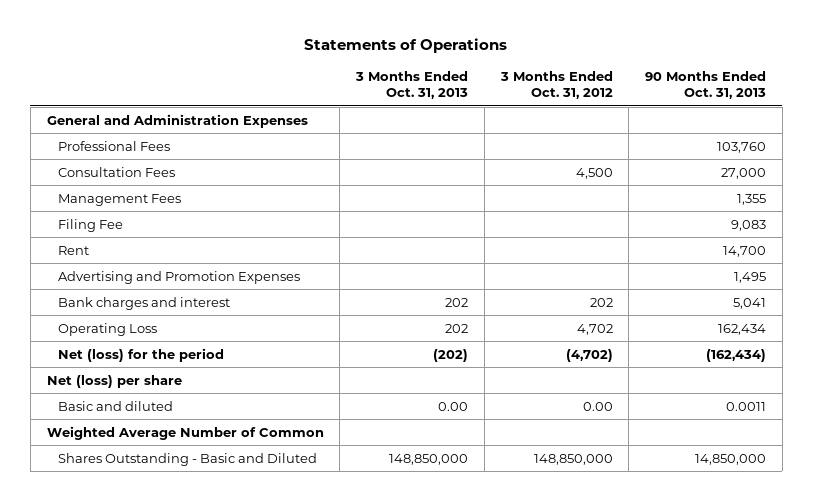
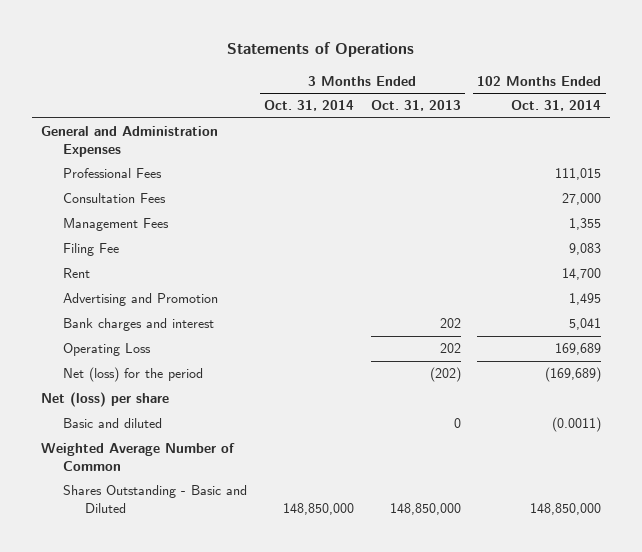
- | 3 Months Ended Oct. 31, 2013 | 3 Months Ended Oct. 31, 2012 | 90 Months Ended Oct. 31, 2013
+ | 3 Months Ended Oct. 31, 2014 | 3 Months Ended Oct. 31, 2013 | 102 Months Ended Oct. 31, 2014
- Advertising and Promotion Expenses | | | 1,495
+ Advertising and Promotion | | | 1,495
- Basic and diluted | 0.00 | 0.00 | 0.0011
+ Basic and diluted | | 0 | (0.0011)

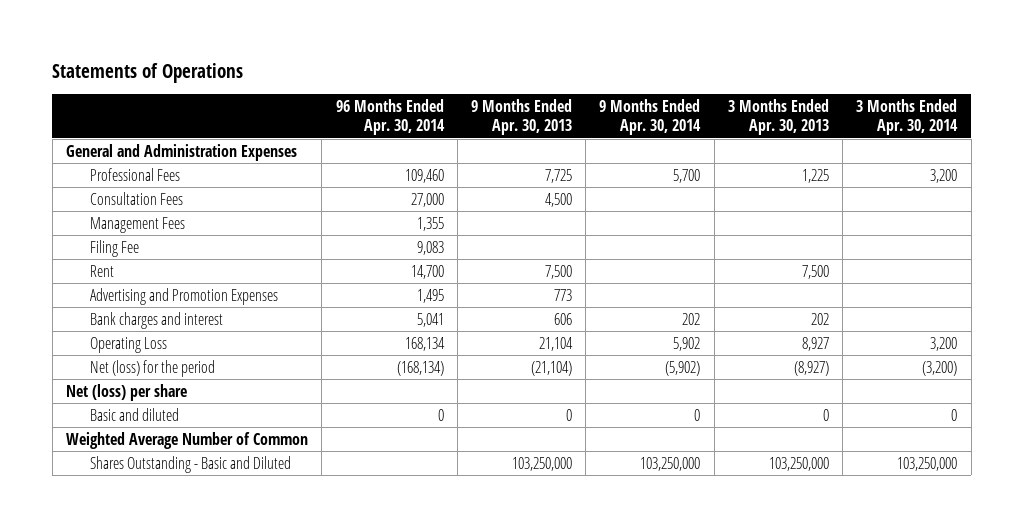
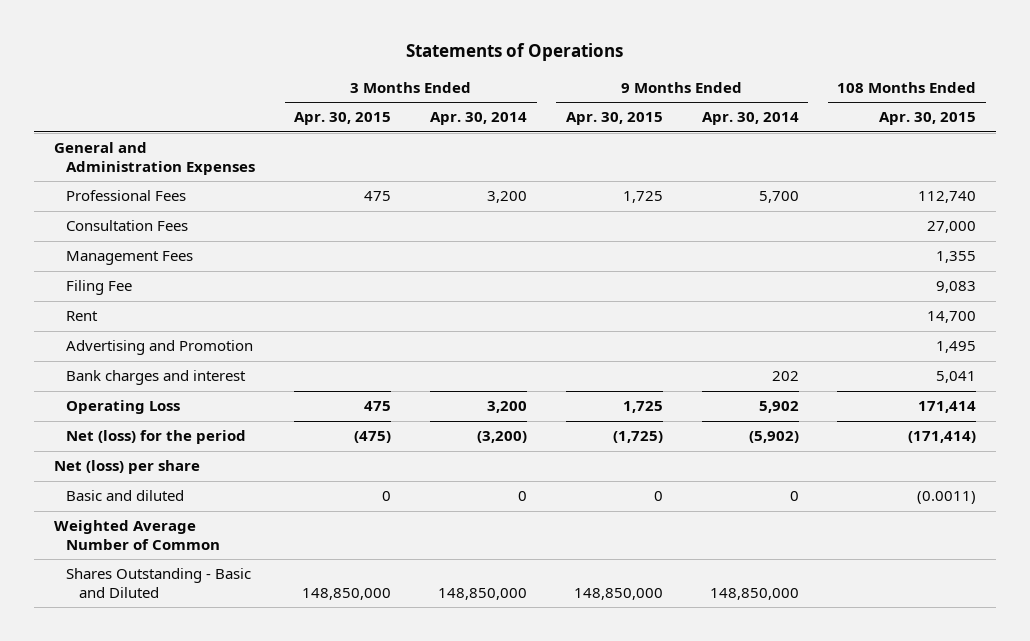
- | 96 Months Ended Apr. 30, 2014 | 9 Months Ended Apr. 30, 2013 | 9 Months Ended Apr. 30, 2014 | 3 Months Ended Apr. 30, 2013 | 3 Months Ended Apr. 30, 2014
+ | 3 Months Ended Apr. 30, 2015 | 3 Months Ended Apr. 30, 2014 | 9 Months Ended Apr. 30, 2015 | 9 Months Ended Apr. 30, 2014 | 108 Months Ended Apr. 30, 2015
- Advertising and Promotion Expenses | 1,495 | 773 | | |
+ Advertising and Promotion | | | | | 1,495
- Shares Outstanding - Basic and Diluted | | 103,250,000 | 103,250,000 | 103,250,000 | 103,250,000
+ Shares Outstanding - Basic and Diluted | 148,850,000 | 148,850,000 | 148,850,000 | 148,850,000 |

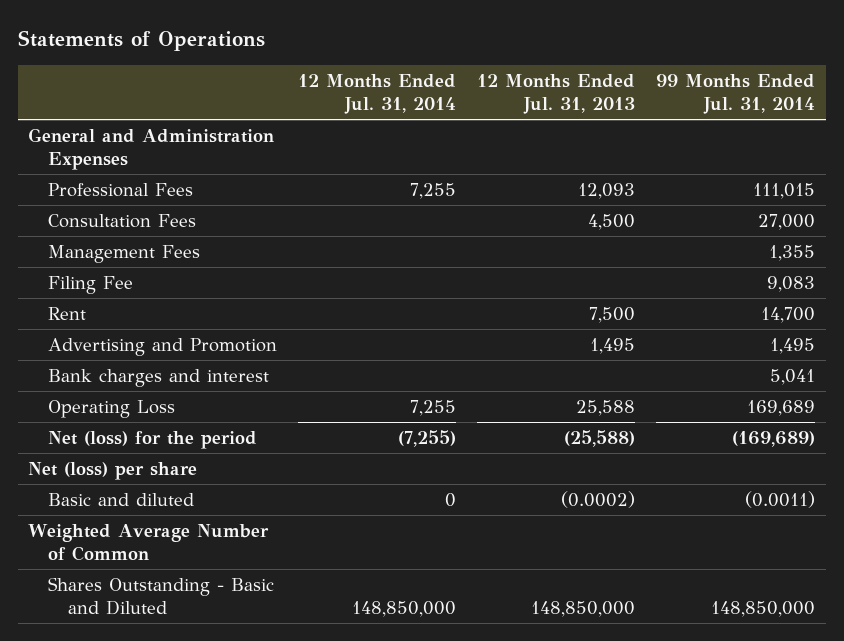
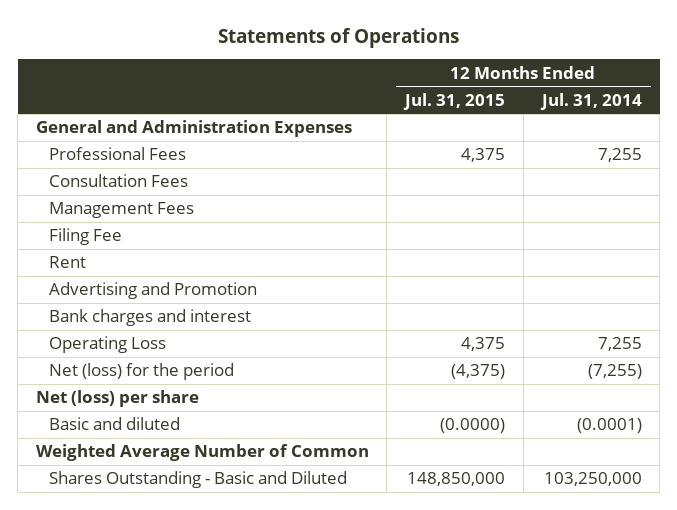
- | 12 Months Ended Jul. 31, 2014 | 12 Months Ended Jul. 31, 2013 | 99 Months Ended Jul. 31, 2014
+ | 12 Months Ended Jul. 31, 2015 | 12 Months Ended Jul. 31, 2014
- Basic and diluted | 0 | (0.0002) | (0.0011)
+ Basic and diluted | (0.0000) | (0.0001)
- Shares Outstanding - Basic and Diluted | 148,850,000 | 148,850,000 | 148,850,000
+ Shares Outstanding - Basic and Diluted | 148,850,000 | 103,250,000

